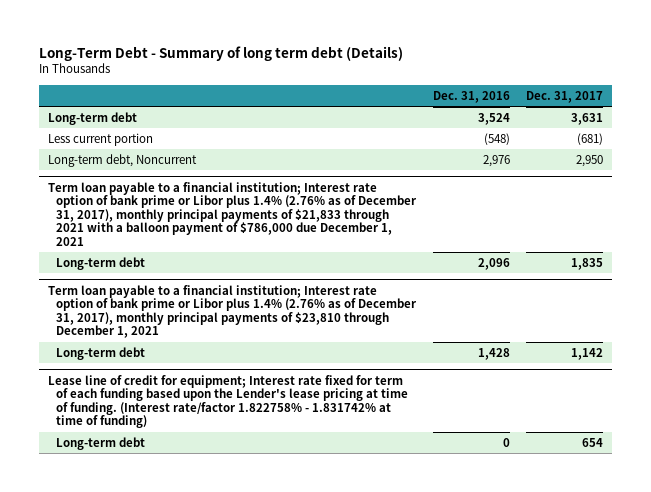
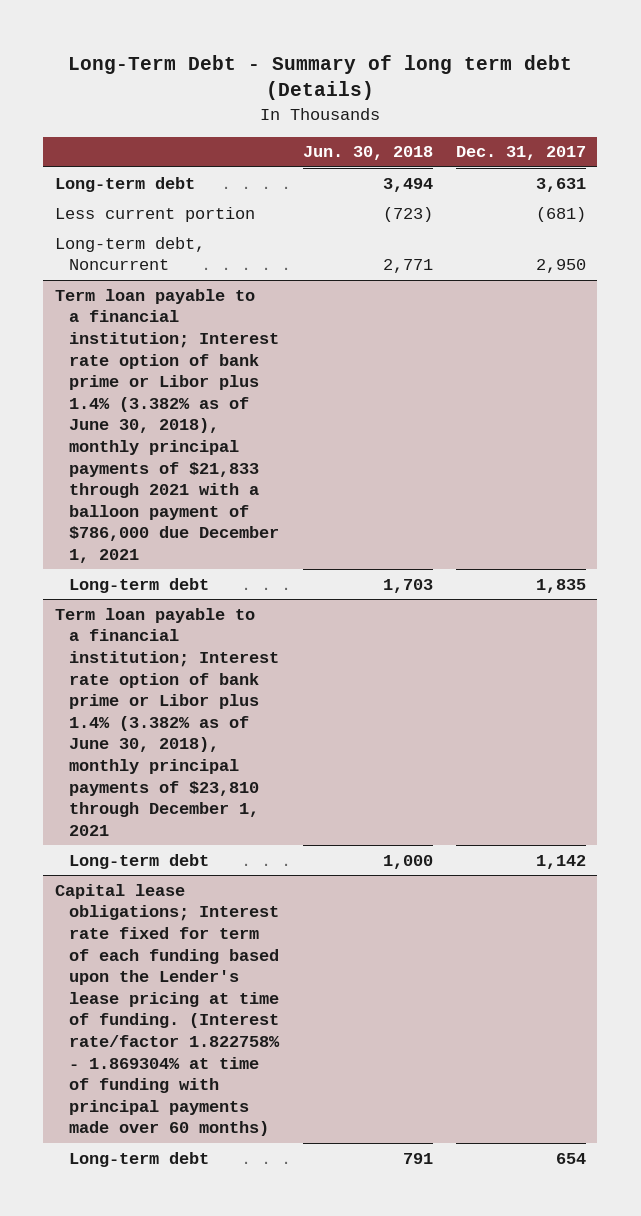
- | Dec. 31, 2016 | Dec. 31, 2017
+ | Jun. 30, 2018 | Dec. 31, 2017
- Term loan payable to a financial institution; Interest rate option of bank prime or Libor plus 1.4% (2.76% as of December 31, 2017), monthly principal payments of $21,833 through 2021 with a balloon payment of $786,000 due December 1, 2021
+ Term loan payable to a financial institution; Interest rate option of bank prime or Libor plus 1.4% (3.382% as of June 30, 2018), monthly principal payments of $21,833 through 2021 with a balloon payment of $786,000 due December 1, 2021
- Term loan payable to a financial institution; Interest rate option of bank prime or Libor plus 1.4% (2.76% as of December 31, 2017), monthly principal payments of $23,810 through December 1, 2021
+ Term loan payable to a financial institution; Interest rate option of bank prime or Libor plus 1.4% (3.382% as of June 30, 2018), monthly principal payments of $23,810 through December 1, 2021
- Lease line of credit for equipment; Interest rate fixed for term of each funding based upon the Lender's lease pricing at time of funding. (Interest rate/factor 1.822758% - 1.831742% at time of funding)
+ Capital lease obligations; Interest rate fixed for term of each funding based upon the Lender's lease pricing at time of funding. (Interest rate/factor 1.822758% - 1.869304% at time of funding with principal payments made over 60 months)

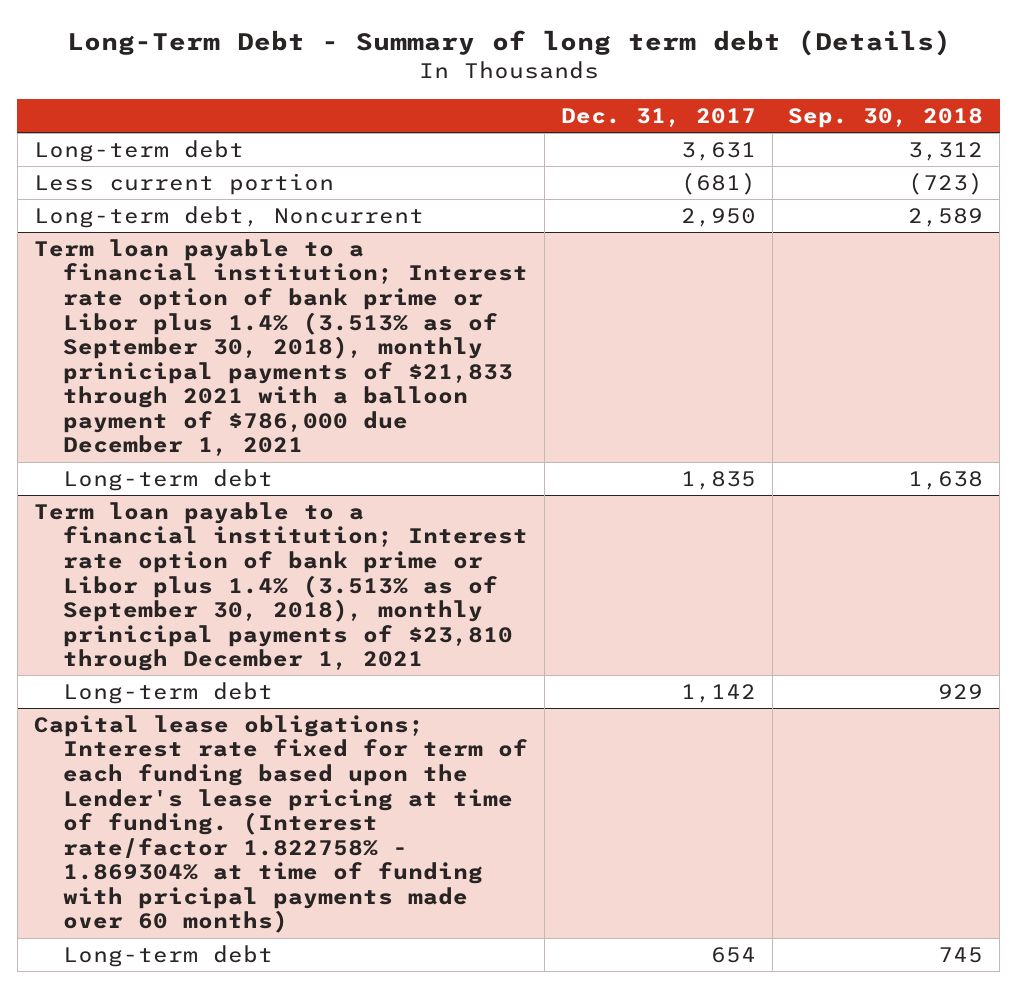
- | Jun. 30, 2018 | Dec. 31, 2017
+ | Dec. 31, 2017 | Sep. 30, 2018
- Term loan payable to a financial institution; Interest rate option of bank prime or Libor plus 1.4% (3.382% as of June 30, 2018), monthly principal payments of $21,833 through 2021 with a balloon payment of $786,000 due December 1, 2021
+ Term loan payable to a financial institution; Interest rate option of bank prime or Libor plus 1.4% (3.513% as of September 30, 2018), monthly prinicipal payments of $21,833 through 2021 with a balloon payment of $786,000 due December 1, 2021
- Term loan payable to a financial institution; Interest rate option of bank prime or Libor plus 1.4% (3.382% as of June 30, 2018), monthly principal payments of $23,810 through December 1, 2021
+ Term loan payable to a financial institution; Interest rate option of bank prime or Libor plus 1.4% (3.513% as of September 30, 2018), monthly prinicipal payments of $23,810 through December 1, 2021
- Capital lease obligations; Interest rate fixed for term of each funding based upon the Lender's lease pricing at time of funding. (Interest rate/factor 1.822758% - 1.869304% at time of funding with principal payments made over 60 months)
+ Capital lease obligations; Interest rate fixed for term of each funding based upon the Lender's lease pricing at time of funding. (Interest rate/factor 1.822758% - 1.869304% at time of funding with pricipal payments made over 60 months)

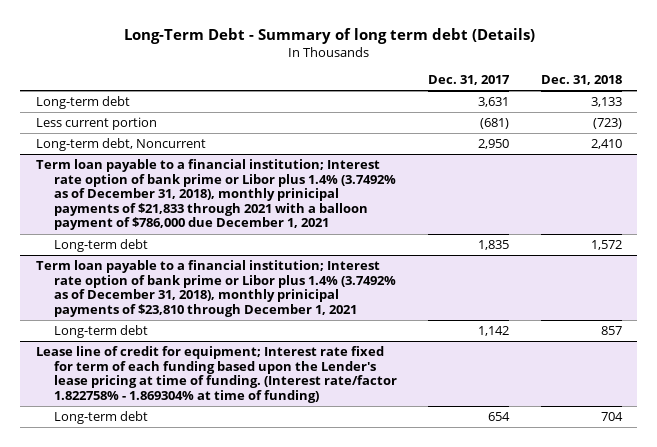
- | Dec. 31, 2017 | Sep. 30, 2018
+ | Dec. 31, 2017 | Dec. 31, 2018
- Term loan payable to a financial institution; Interest rate option of bank prime or Libor plus 1.4% (3.513% as of September 30, 2018), monthly prinicipal payments of $21,833 through 2021 with a balloon payment of $786,000 due December 1, 2021
+ Term loan payable to a financial institution; Interest rate option of bank prime or Libor plus 1.4% (3.7492% as of December 31, 2018), monthly prinicipal payments of $21,833 through 2021 with a balloon payment of $786,000 due December 1, 2021
- Term loan payable to a financial institution; Interest rate option of bank prime or Libor plus 1.4% (3.513% as of September 30, 2018), monthly prinicipal payments of $23,810 through December 1, 2021
+ Term loan payable to a financial institution; Interest rate option of bank prime or Libor plus 1.4% (3.7492% as of December 31, 2018), monthly prinicipal payments of $23,810 through December 1, 2021
- Capital lease obligations; Interest rate fixed for term of each funding based upon the Lender's lease pricing at time of funding. (Interest rate/factor 1.822758% - 1.869304% at time of funding with pricipal payments made over 60 months)
+ Lease line of credit for equipment; Interest rate fixed for term of each funding based upon the Lender's lease pricing at time of funding. (Interest rate/factor 1.822758% - 1.869304% at time of funding)

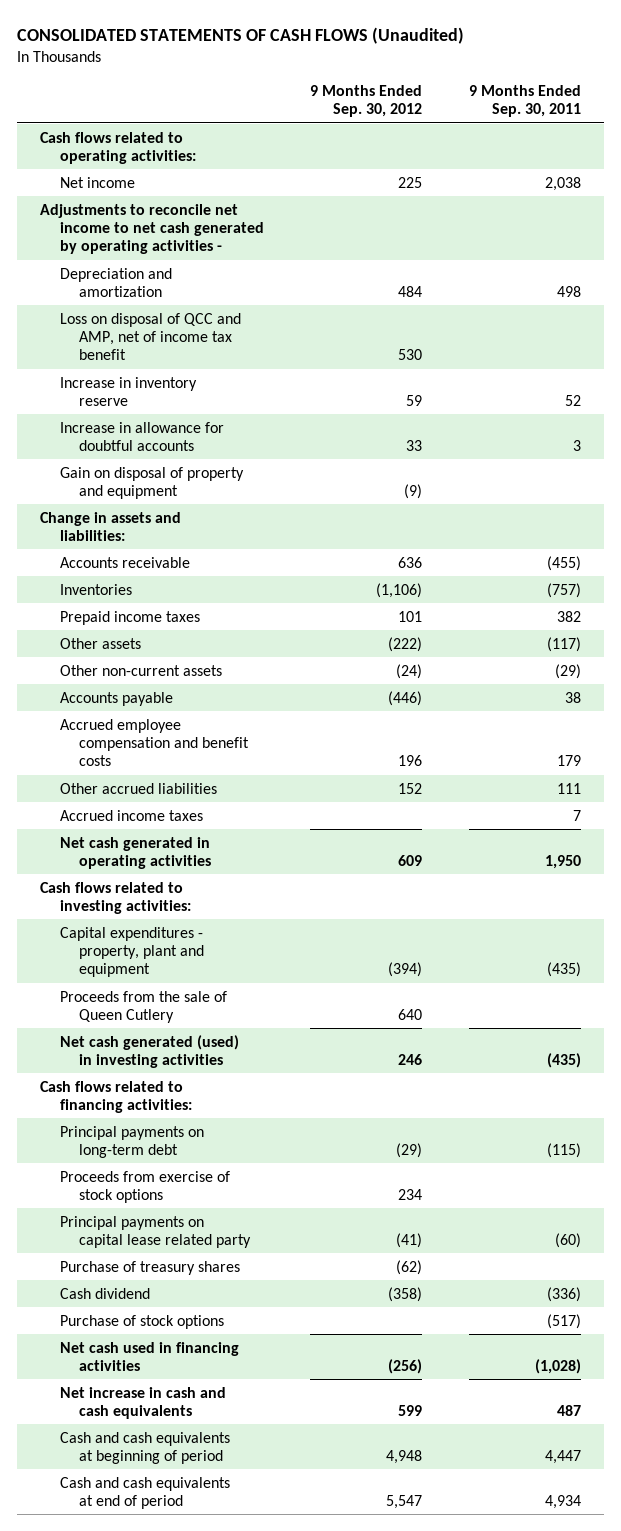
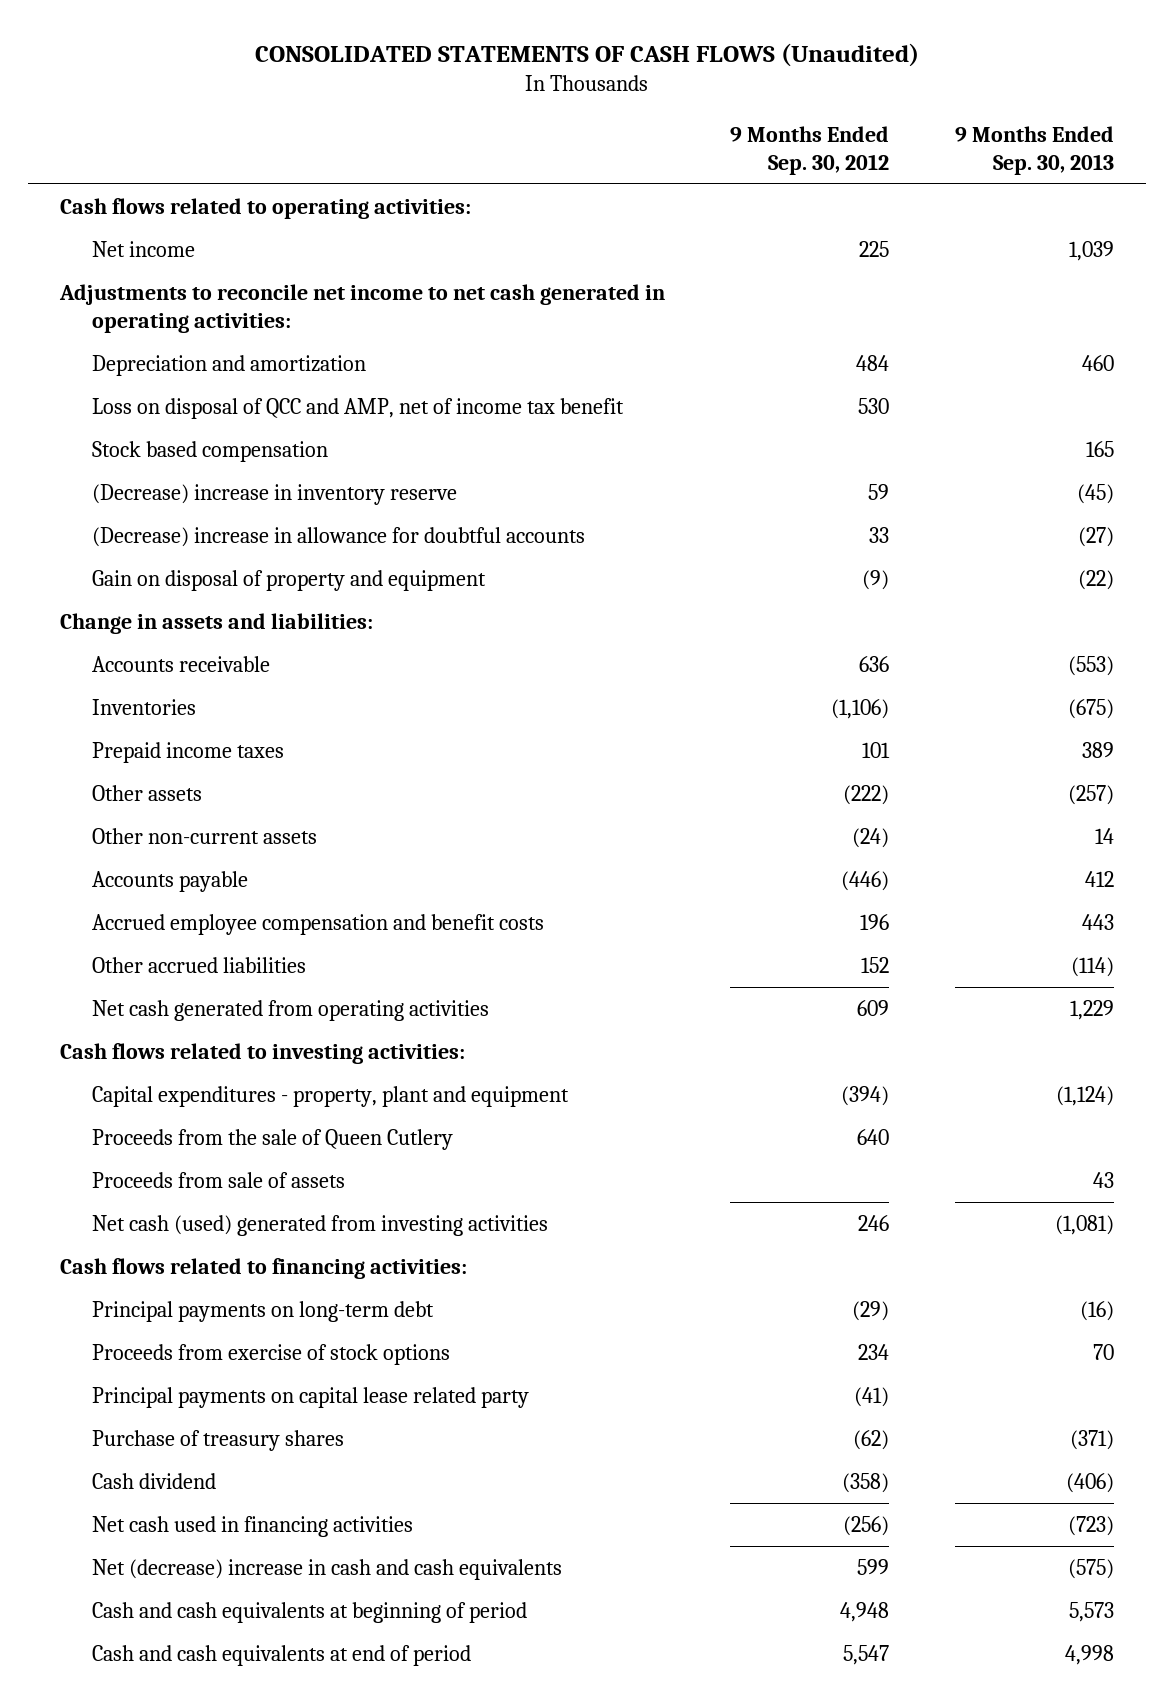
- | 9 Months Ended Sep. 30, 2012 | 9 Months Ended Sep. 30, 2011
+ | 9 Months Ended Sep. 30, 2012 | 9 Months Ended Sep. 30, 2013
- Adjustments to reconcile net income to net cash generated by operating activities -
+ Adjustments to reconcile net income to net cash generated in operating activities:
- Increase in inventory reserve | 59 | 52
- Increase in allowance for doubtful accounts | 33 | 3
+ Stock based compensation | | 165
+ (Decrease) increase in inventory reserve | 59 | (45)
+ (Decrease) increase in allowance for doubtful accounts | 33 | (27)
- Accrued income taxes | | 7
- Net cash generated in operating activities | 609 | 1,950
+ Net cash generated from operating activities | 609 | 1,229
- Net cash generated (used) in investing activities | 246 | (435)
+ Proceeds from sale of assets | | 43
+ Net cash (used) generated from investing activities | 246 | (1,081)
- Purchase of stock options | | (517)
- Net increase in cash and cash equivalents | 599 | 487
+ Net (decrease) increase in cash and cash equivalents | 599 | (575)

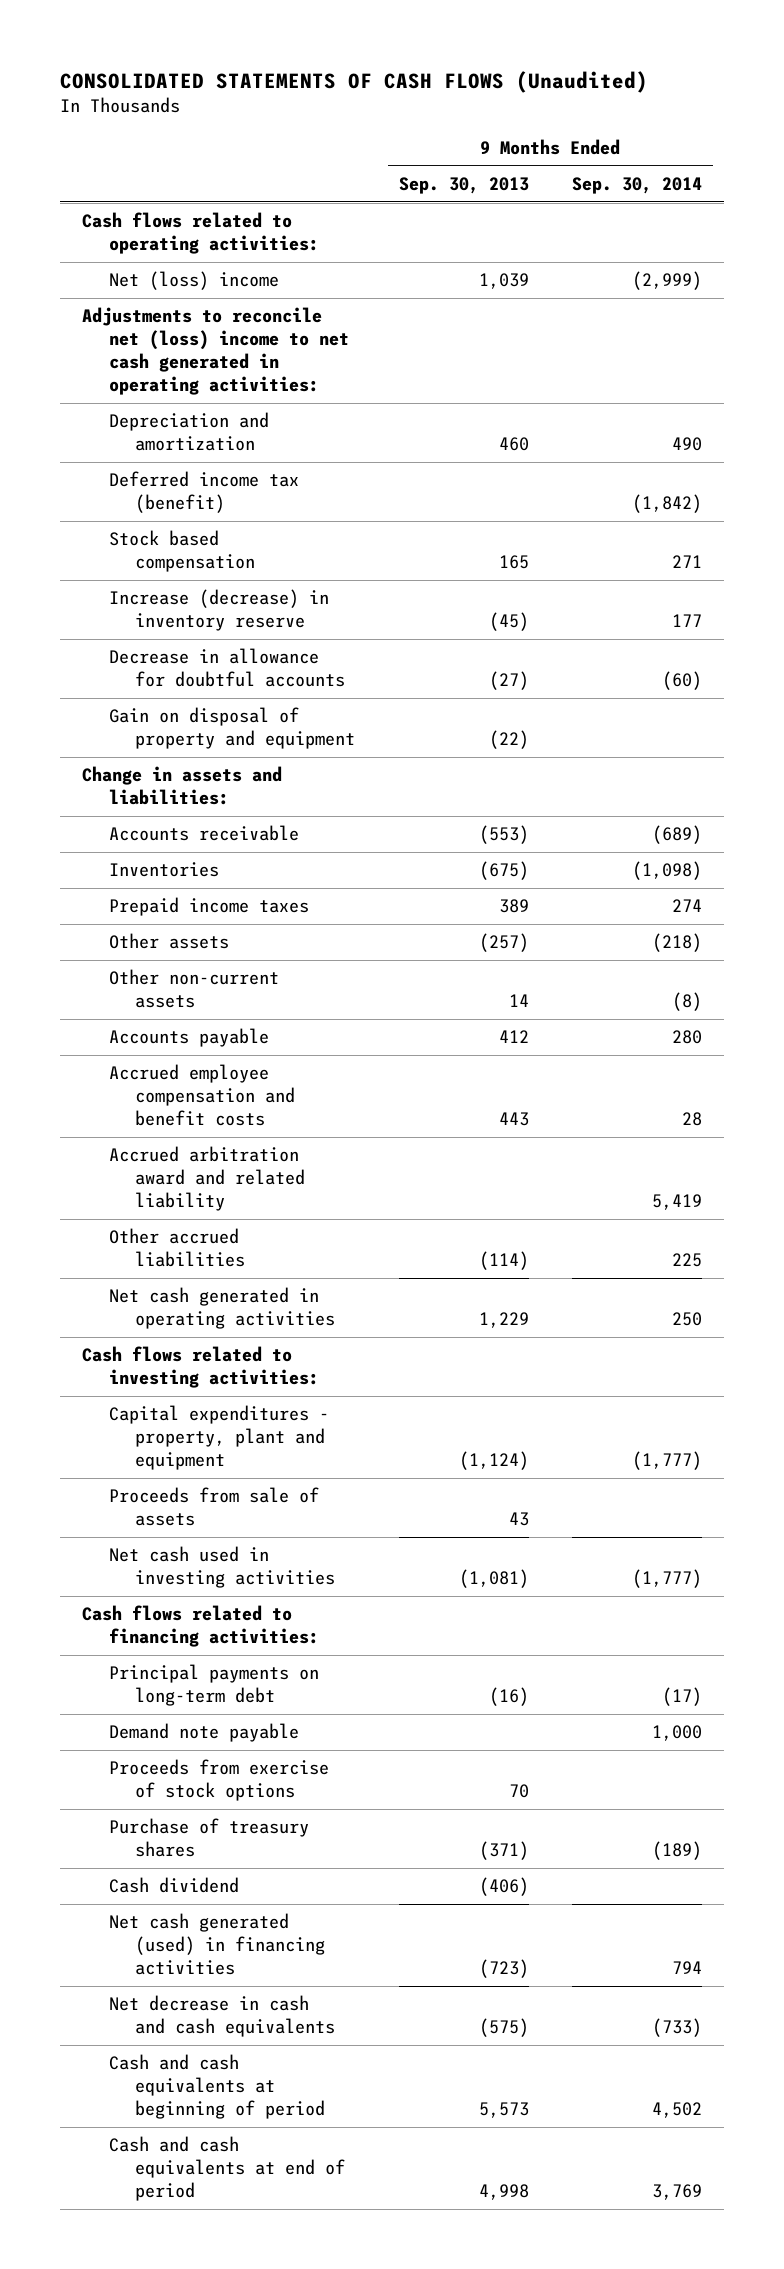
- | 9 Months Ended Sep. 30, 2012 | 9 Months Ended Sep. 30, 2013
+ | 9 Months Ended Sep. 30, 2013 | 9 Months Ended Sep. 30, 2014
- Net income | 225 | 1,039
- Adjustments to reconcile net income to net cash generated in operating activities:
+ Net (loss) income | 1,039 | (2,999)
+ Adjustments to reconcile net (loss) income to net cash generated in operating activities:
- Loss on disposal of QCC and AMP, net of income tax benefit | 530 |
+ Deferred income tax (benefit) | | (1,842)
- (Decrease) increase in inventory reserve | 59 | (45)
- (Decrease) increase in allowance for doubtful accounts | 33 | (27)
+ Increase (decrease) in inventory reserve | (45) | 177
+ Decrease in allowance for doubtful accounts | (27) | (60)
+ Accrued arbitration award and related liability | | 5,419
- Net cash generated from operating activities | 609 | 1,229
+ Net cash generated in operating activities | 1,229 | 250
- Proceeds from the sale of Queen Cutlery | 640 |
- Net cash (used) generated from investing activities | 246 | (1,081)
+ Net cash used in investing activities | (1,081) | (1,777)
+ Demand note payable | | 1,000
- Principal payments on capital lease related party | (41) |
- Net cash used in financing activities | (256) | (723)
- Net (decrease) increase in cash and cash equivalents | 599 | (575)
+ Net cash generated (used) in financing activities | (723) | 794
+ Net decrease in cash and cash equivalents | (575) | (733)

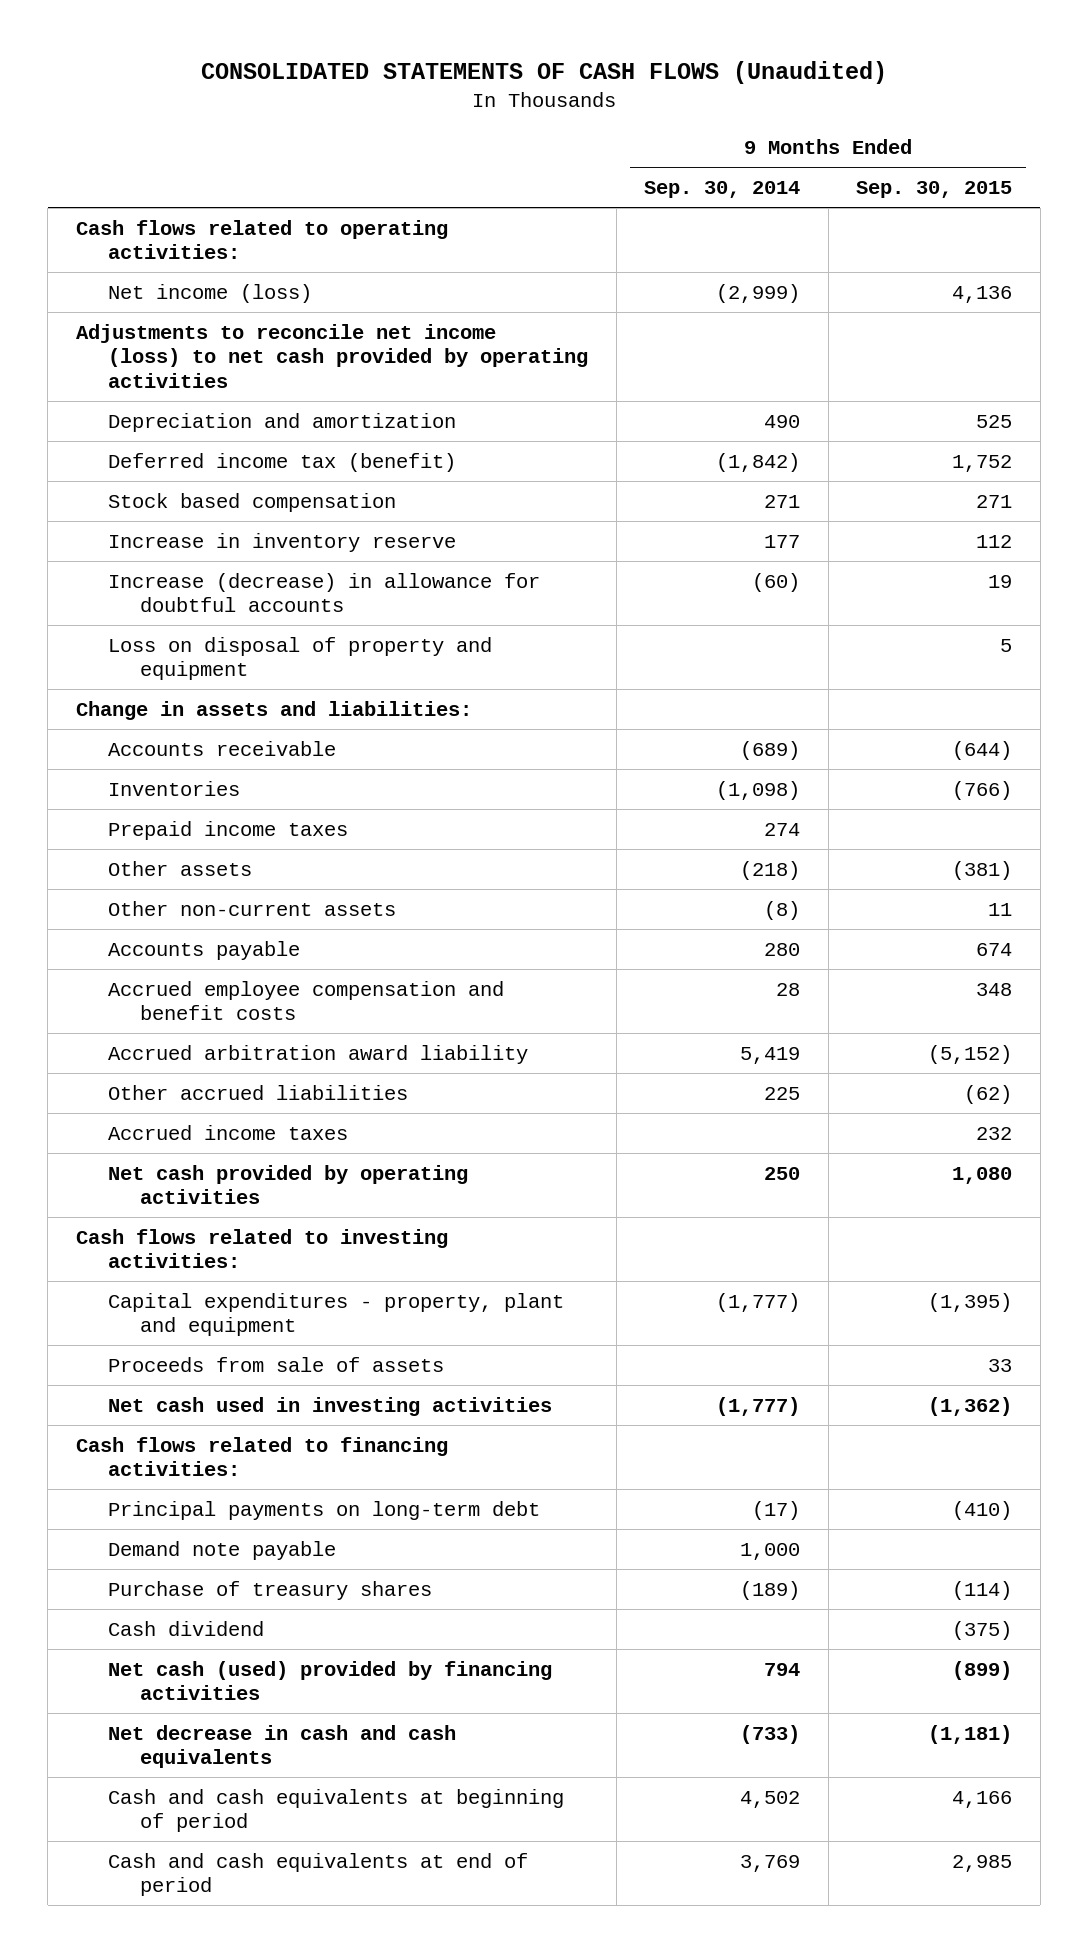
- | 9 Months Ended Sep. 30, 2013 | 9 Months Ended Sep. 30, 2014
+ | 9 Months Ended Sep. 30, 2014 | 9 Months Ended Sep. 30, 2015
- Net (loss) income | 1,039 | (2,999)
- Adjustments to reconcile net (loss) income to net cash generated in operating activities:
+ Net income (loss) | (2,999) | 4,136
+ Adjustments to reconcile net income (loss) to net cash provided by operating activities
- Increase (decrease) in inventory reserve | (45) | 177
- Decrease in allowance for doubtful accounts | (27) | (60)
- Gain on disposal of property and equipment | (22) |
+ Increase in inventory reserve | 177 | 112
+ Increase (decrease) in allowance for doubtful accounts | (60) | 19
+ Loss on disposal of property and equipment | | 5
- Accrued arbitration award and related liability | | 5,419
+ Accrued arbitration award liability | 5,419 | (5,152)
- Net cash generated in operating activities | 1,229 | 250
+ Accrued income taxes | | 232
+ Net cash provided by operating activities | 250 | 1,080
- Proceeds from exercise of stock options | 70 |
- Net cash generated (used) in financing activities | (723) | 794
+ Net cash (used) provided by financing activities | 794 | (899)

